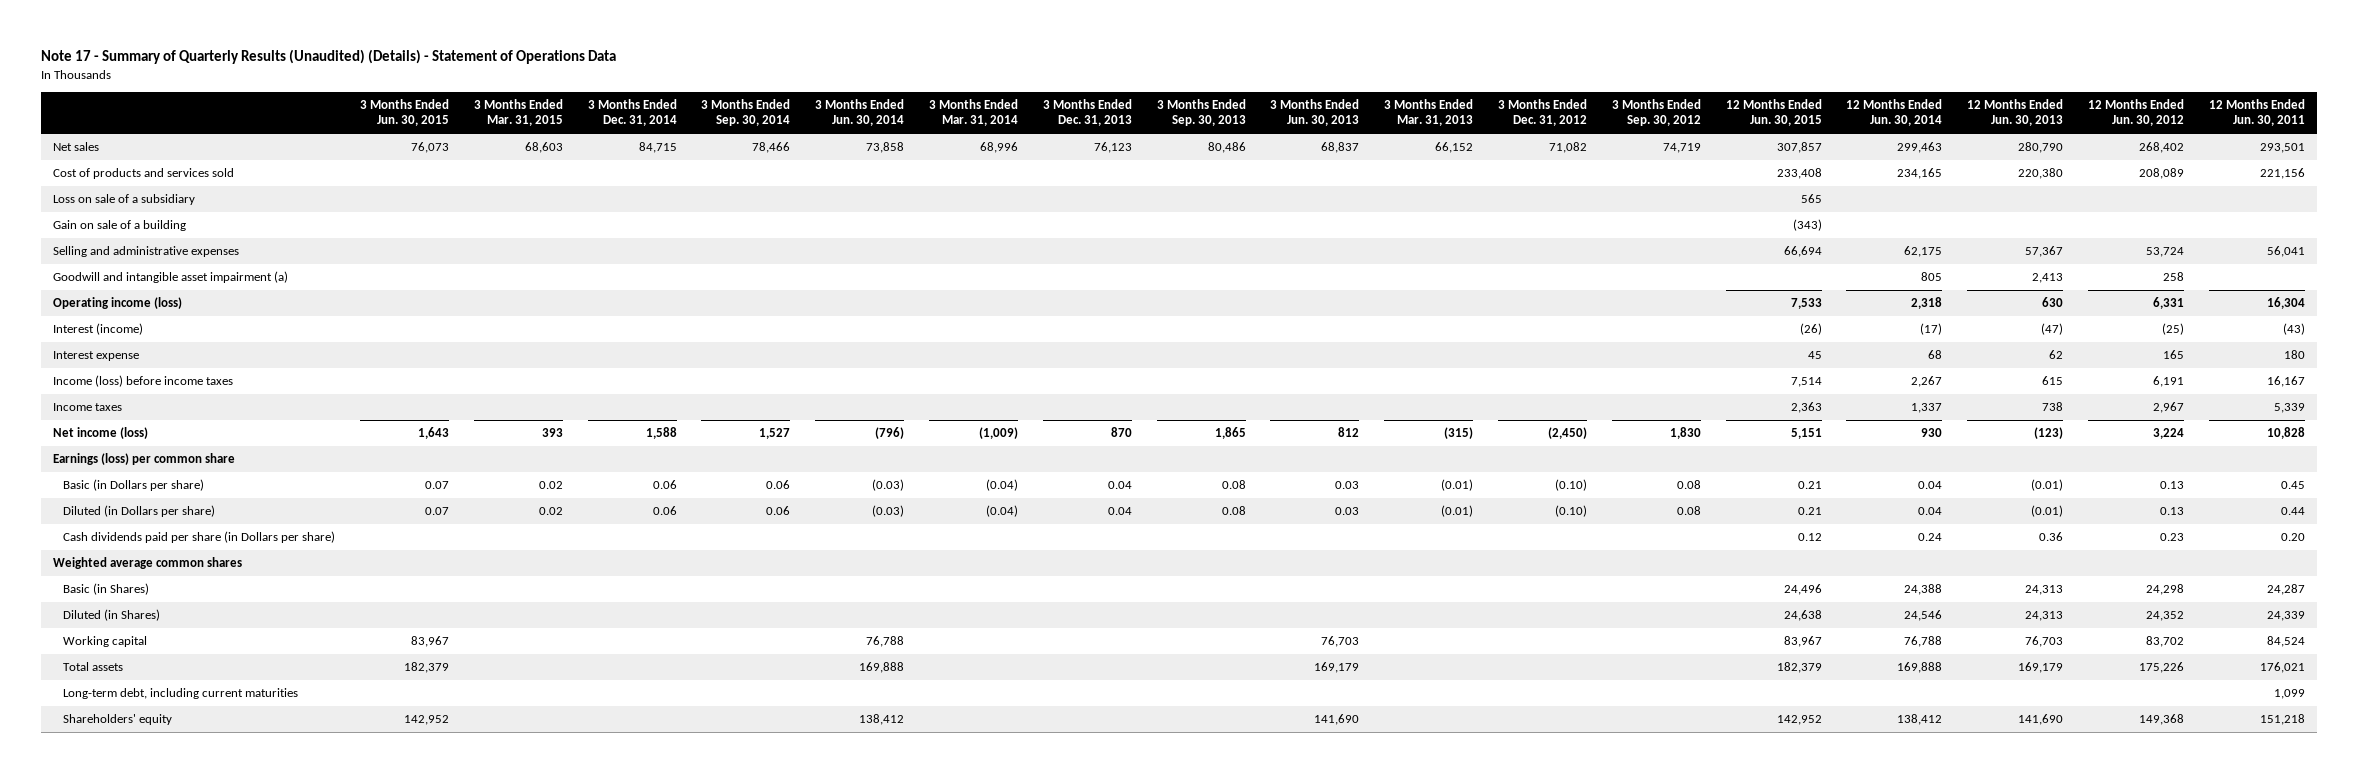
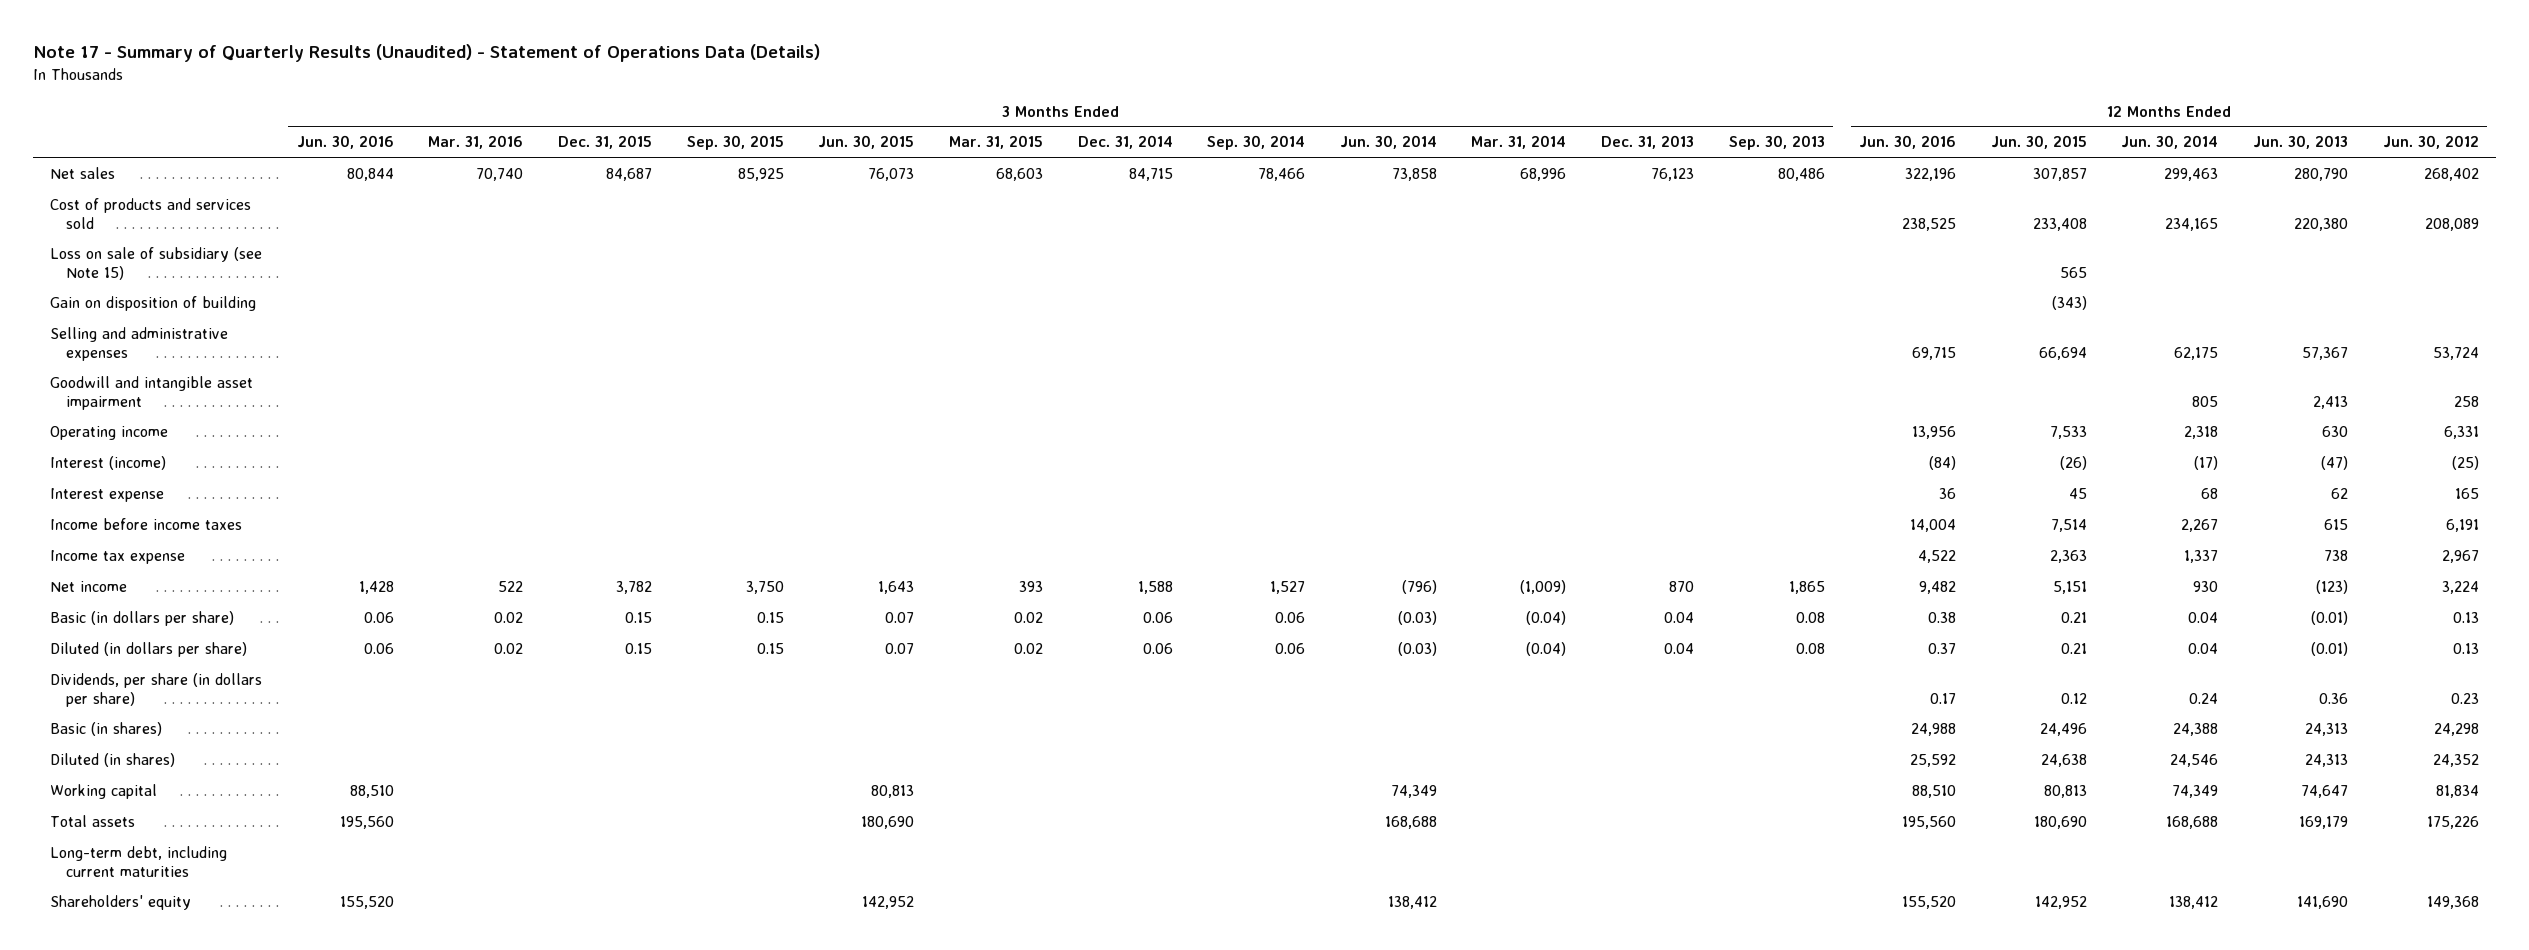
- Note 17 - Summary of Quarterly Results (Unaudited) (Details) - Statement of Operations Data
+ Note 17 - Summary of Quarterly Results (Unaudited) - Statement of Operations Data (Details)
- | 3 Months Ended Jun. 30, 2015 | 3 Months Ended Mar. 31, 2015 | 3 Months Ended Dec. 31, 2014 | 3 Months Ended Sep. 30, 2014 | 3 Months Ended Jun. 30, 2014 | 3 Months Ended Mar. 31, 2014 | 3 Months Ended Dec. 31, 2013 | 3 Months Ended Sep. 30, 2013 | 3 Months Ended Jun. 30, 2013 | 3 Months Ended Mar. 31, 2013 | 3 Months Ended Dec. 31, 2012 | 3 Months Ended Sep. 30, 2012 | 12 Months Ended Jun. 30, 2015 | 12 Months Ended Jun. 30, 2014 | 12 Months Ended Jun. 30, 2013 | 12 Months Ended Jun. 30, 2012 | 12 Months Ended Jun. 30, 2011
+ | 3 Months Ended Jun. 30, 2016 | 3 Months Ended Mar. 31, 2016 | 3 Months Ended Dec. 31, 2015 | 3 Months Ended Sep. 30, 2015 | 3 Months Ended Jun. 30, 2015 | 3 Months Ended Mar. 31, 2015 | 3 Months Ended Dec. 31, 2014 | 3 Months Ended Sep. 30, 2014 | 3 Months Ended Jun. 30, 2014 | 3 Months Ended Mar. 31, 2014 | 3 Months Ended Dec. 31, 2013 | 3 Months Ended Sep. 30, 2013 | 12 Months Ended Jun. 30, 2016 | 12 Months Ended Jun. 30, 2015 | 12 Months Ended Jun. 30, 2014 | 12 Months Ended Jun. 30, 2013 | 12 Months Ended Jun. 30, 2012
- Loss on sale of a subsidiary | | | | | | | | | | | | | 565 | | | |
- Gain on sale of a building | | | | | | | | | | | | | (343) | | | |
+ Loss on sale of subsidiary (see Note 15) | | | | | | | | | | | | | | 565 | | |
+ Gain on disposition of building | | | | | | | | | | | | | | (343) | | |
- Goodwill and intangible asset impairment (a) | | | | | | | | | | | | | | 805 | 2,413 | 258 |
- Operating income (loss) | | | | | | | | | | | | | 7,533 | 2,318 | 630 | 6,331 | 16,304
+ Goodwill and intangible asset impairment | | | | | | | | | | | | | | | 805 | 2,413 | 258
+ Operating income | | | | | | | | | | | | | 13,956 | 7,533 | 2,318 | 630 | 6,331
- Income (loss) before income taxes | | | | | | | | | | | | | 7,514 | 2,267 | 615 | 6,191 | 16,167
- Income taxes | | | | | | | | | | | | | 2,363 | 1,337 | 738 | 2,967 | 5,339
- Net income (loss) | 1,643 | 393 | 1,588 | 1,527 | (796) | (1,009) | 870 | 1,865 | 812 | (315) | (2,450) | 1,830 | 5,151 | 930 | (123) | 3,224 | 10,828
- Earnings (loss) per common share
- Basic (in Dollars per share) | 0.07 | 0.02 | 0.06 | 0.06 | (0.03) | (0.04) | 0.04 | 0.08 | 0.03 | (0.01) | (0.10) | 0.08 | 0.21 | 0.04 | (0.01) | 0.13 | 0.45
- Diluted (in Dollars per share) | 0.07 | 0.02 | 0.06 | 0.06 | (0.03) | (0.04) | 0.04 | 0.08 | 0.03 | (0.01) | (0.10) | 0.08 | 0.21 | 0.04 | (0.01) | 0.13 | 0.44
- Cash dividends paid per share (in Dollars per share) | | | | | | | | | | | | | 0.12 | 0.24 | 0.36 | 0.23 | 0.20
- Weighted average common shares
- Basic (in Shares) | | | | | | | | | | | | | 24,496 | 24,388 | 24,313 | 24,298 | 24,287
- Diluted (in Shares) | | | | | | | | | | | | | 24,638 | 24,546 | 24,313 | 24,352 | 24,339
- Working capital | 83,967 | | | | 76,788 | | | | 76,703 | | | | 83,967 | 76,788 | 76,703 | 83,702 | 84,524
- Total assets | 182,379 | | | | 169,888 | | | | 169,179 | | | | 182,379 | 169,888 | 169,179 | 175,226 | 176,021
+ Income before income taxes | | | | | | | | | | | | | 14,004 | 7,514 | 2,267 | 615 | 6,191
+ Income tax expense | | | | | | | | | | | | | 4,522 | 2,363 | 1,337 | 738 | 2,967
+ Net income | 1,428 | 522 | 3,782 | 3,750 | 1,643 | 393 | 1,588 | 1,527 | (796) | (1,009) | 870 | 1,865 | 9,482 | 5,151 | 930 | (123) | 3,224
+ Basic (in dollars per share) | 0.06 | 0.02 | 0.15 | 0.15 | 0.07 | 0.02 | 0.06 | 0.06 | (0.03) | (0.04) | 0.04 | 0.08 | 0.38 | 0.21 | 0.04 | (0.01) | 0.13
+ Diluted (in dollars per share) | 0.06 | 0.02 | 0.15 | 0.15 | 0.07 | 0.02 | 0.06 | 0.06 | (0.03) | (0.04) | 0.04 | 0.08 | 0.37 | 0.21 | 0.04 | (0.01) | 0.13
+ Dividends, per share (in dollars per share) | | | | | | | | | | | | | 0.17 | 0.12 | 0.24 | 0.36 | 0.23
+ Basic (in shares) | | | | | | | | | | | | | 24,988 | 24,496 | 24,388 | 24,313 | 24,298
+ Diluted (in shares) | | | | | | | | | | | | | 25,592 | 24,638 | 24,546 | 24,313 | 24,352
+ Working capital | 88,510 | | | | 80,813 | | | | 74,349 | | | | 88,510 | 80,813 | 74,349 | 74,647 | 81,834
+ Total assets | 195,560 | | | | 180,690 | | | | 168,688 | | | | 195,560 | 180,690 | 168,688 | 169,179 | 175,226

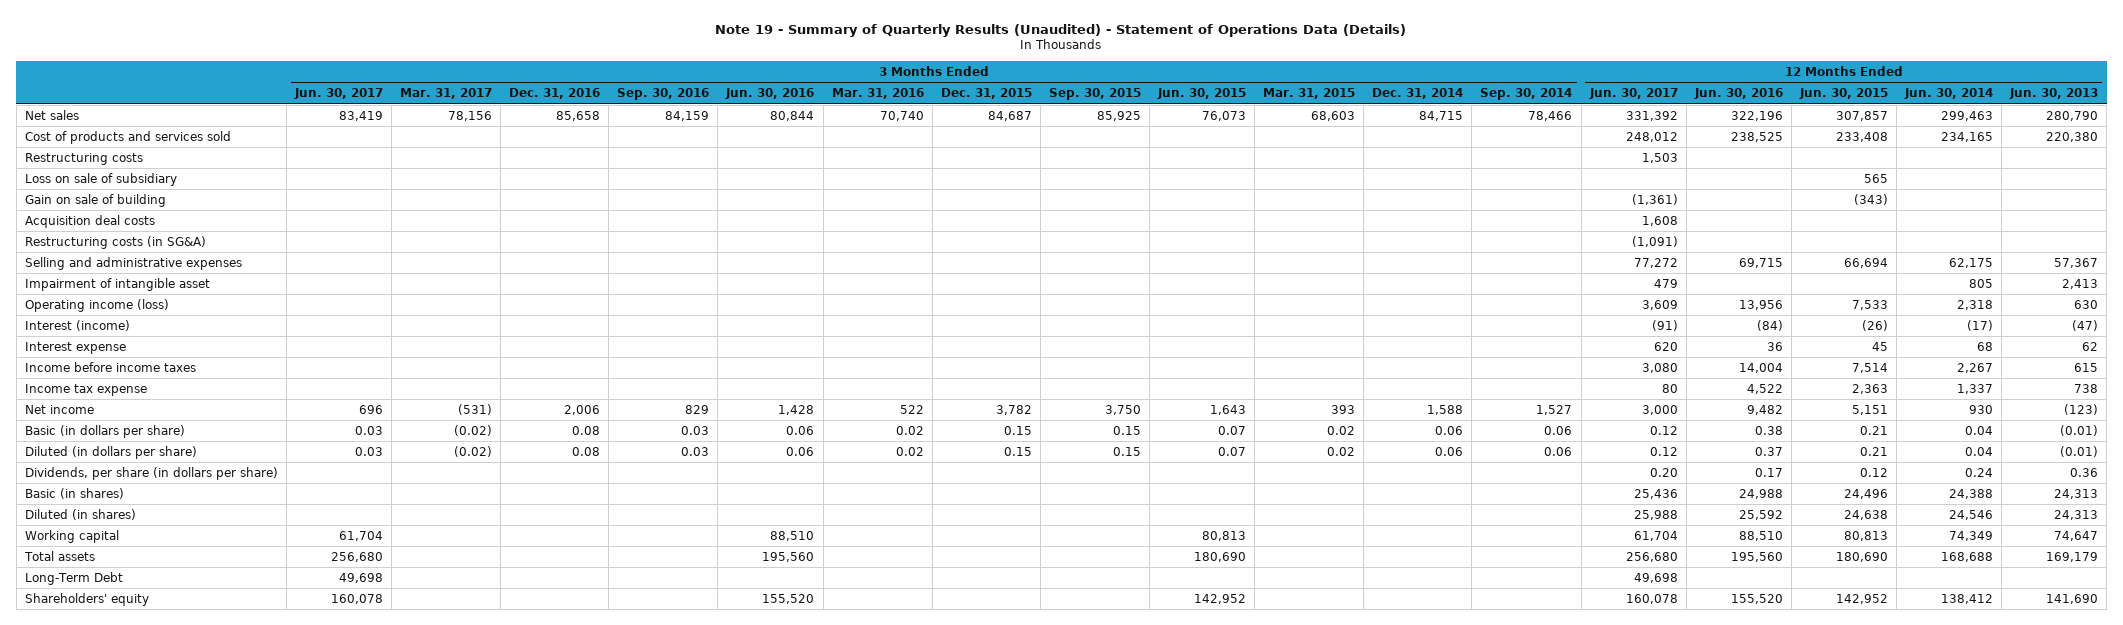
- Note 17 - Summary of Quarterly Results (Unaudited) - Statement of Operations Data (Details)
+ Note 19 - Summary of Quarterly Results (Unaudited) - Statement of Operations Data (Details)
- | 3 Months Ended Jun. 30, 2016 | 3 Months Ended Mar. 31, 2016 | 3 Months Ended Dec. 31, 2015 | 3 Months Ended Sep. 30, 2015 | 3 Months Ended Jun. 30, 2015 | 3 Months Ended Mar. 31, 2015 | 3 Months Ended Dec. 31, 2014 | 3 Months Ended Sep. 30, 2014 | 3 Months Ended Jun. 30, 2014 | 3 Months Ended Mar. 31, 2014 | 3 Months Ended Dec. 31, 2013 | 3 Months Ended Sep. 30, 2013 | 12 Months Ended Jun. 30, 2016 | 12 Months Ended Jun. 30, 2015 | 12 Months Ended Jun. 30, 2014 | 12 Months Ended Jun. 30, 2013 | 12 Months Ended Jun. 30, 2012
+ | 3 Months Ended Jun. 30, 2017 | 3 Months Ended Mar. 31, 2017 | 3 Months Ended Dec. 31, 2016 | 3 Months Ended Sep. 30, 2016 | 3 Months Ended Jun. 30, 2016 | 3 Months Ended Mar. 31, 2016 | 3 Months Ended Dec. 31, 2015 | 3 Months Ended Sep. 30, 2015 | 3 Months Ended Jun. 30, 2015 | 3 Months Ended Mar. 31, 2015 | 3 Months Ended Dec. 31, 2014 | 3 Months Ended Sep. 30, 2014 | 12 Months Ended Jun. 30, 2017 | 12 Months Ended Jun. 30, 2016 | 12 Months Ended Jun. 30, 2015 | 12 Months Ended Jun. 30, 2014 | 12 Months Ended Jun. 30, 2013
- Loss on sale of subsidiary (see Note 15) | | | | | | | | | | | | | | 565 | | |
- Gain on disposition of building | | | | | | | | | | | | | | (343) | | |
+ Restructuring costs | | | | | | | | | | | | | 1,503 | | | |
+ Loss on sale of subsidiary | | | | | | | | | | | | | | | 565 | |
+ Gain on sale of building | | | | | | | | | | | | | (1,361) | | (343) | |
+ Acquisition deal costs | | | | | | | | | | | | | 1,608 | | | |
+ Restructuring costs (in SG&A) | | | | | | | | | | | | | (1,091) | | | |
- Goodwill and intangible asset impairment | | | | | | | | | | | | | | | 805 | 2,413 | 258
- Operating income | | | | | | | | | | | | | 13,956 | 7,533 | 2,318 | 630 | 6,331
+ Impairment of intangible asset | | | | | | | | | | | | | 479 | | | 805 | 2,413
+ Operating income (loss) | | | | | | | | | | | | | 3,609 | 13,956 | 7,533 | 2,318 | 630
- Long-term debt, including current maturities
+ Long-Term Debt | 49,698 | | | | | | | | | | | | 49,698 | | | |

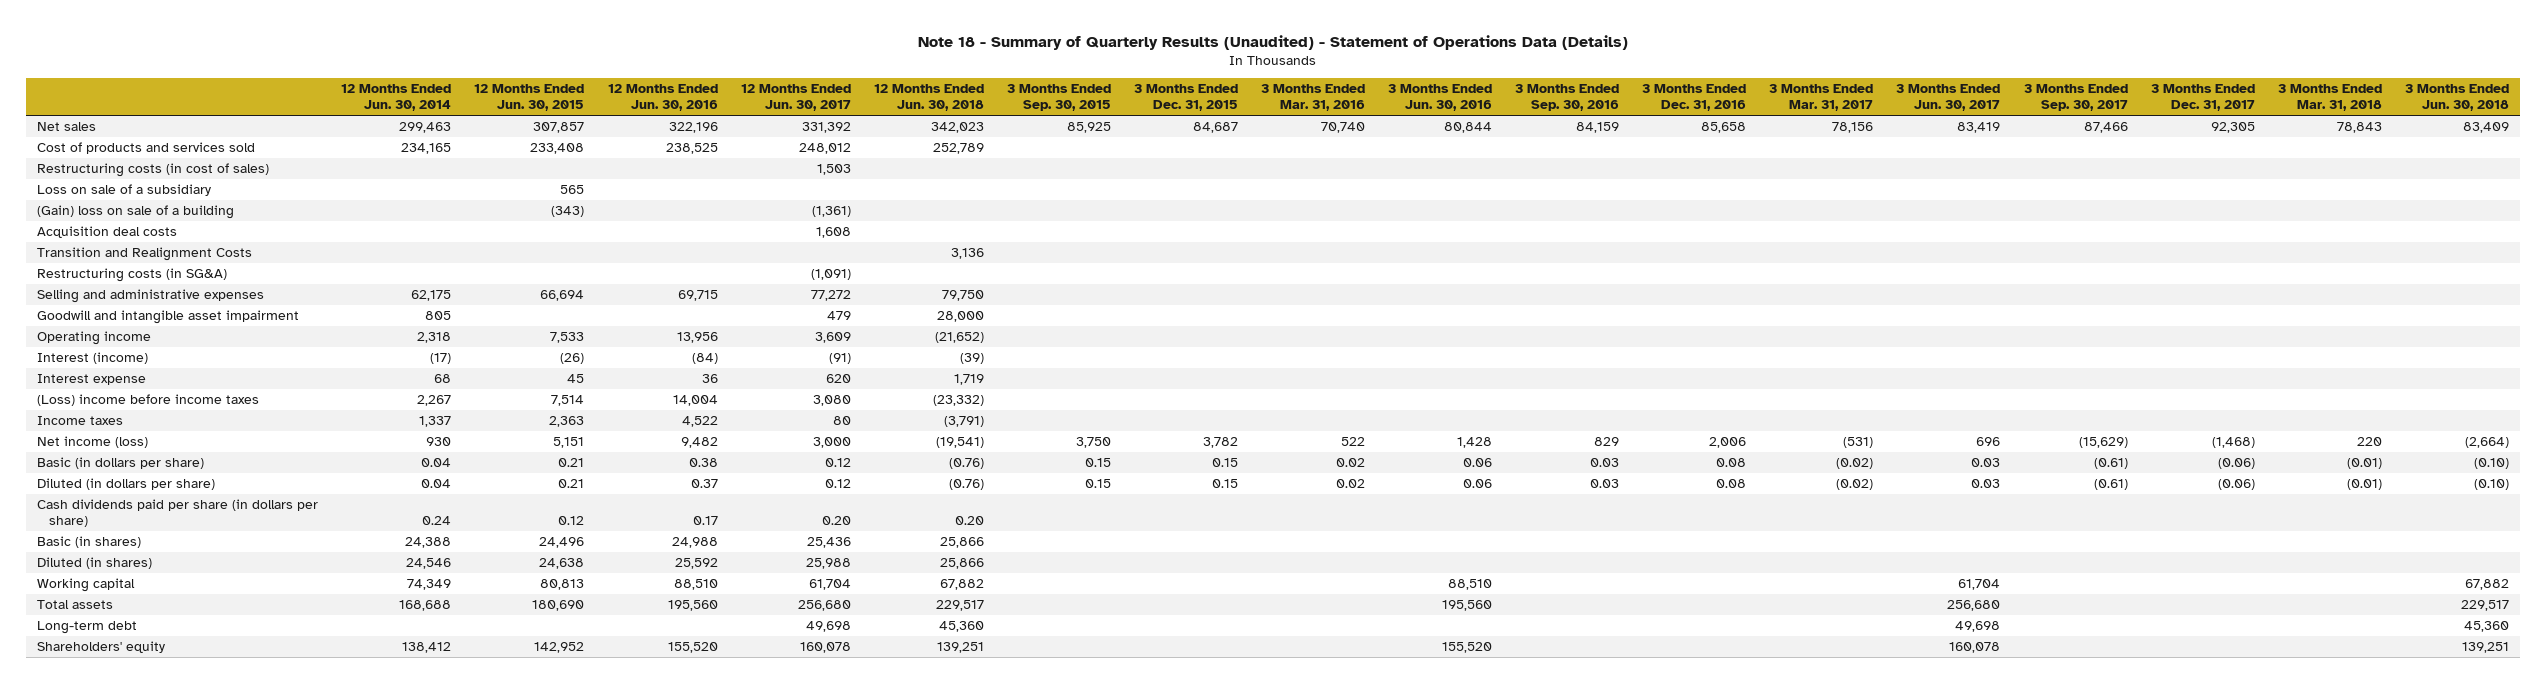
- Note 19 - Summary of Quarterly Results (Unaudited) - Statement of Operations Data (Details)
+ Note 18 - Summary of Quarterly Results (Unaudited) - Statement of Operations Data (Details)
- | 3 Months Ended Jun. 30, 2017 | 3 Months Ended Mar. 31, 2017 | 3 Months Ended Dec. 31, 2016 | 3 Months Ended Sep. 30, 2016 | 3 Months Ended Jun. 30, 2016 | 3 Months Ended Mar. 31, 2016 | 3 Months Ended Dec. 31, 2015 | 3 Months Ended Sep. 30, 2015 | 3 Months Ended Jun. 30, 2015 | 3 Months Ended Mar. 31, 2015 | 3 Months Ended Dec. 31, 2014 | 3 Months Ended Sep. 30, 2014 | 12 Months Ended Jun. 30, 2017 | 12 Months Ended Jun. 30, 2016 | 12 Months Ended Jun. 30, 2015 | 12 Months Ended Jun. 30, 2014 | 12 Months Ended Jun. 30, 2013
+ | 12 Months Ended Jun. 30, 2014 | 12 Months Ended Jun. 30, 2015 | 12 Months Ended Jun. 30, 2016 | 12 Months Ended Jun. 30, 2017 | 12 Months Ended Jun. 30, 2018 | 3 Months Ended Sep. 30, 2015 | 3 Months Ended Dec. 31, 2015 | 3 Months Ended Mar. 31, 2016 | 3 Months Ended Jun. 30, 2016 | 3 Months Ended Sep. 30, 2016 | 3 Months Ended Dec. 31, 2016 | 3 Months Ended Mar. 31, 2017 | 3 Months Ended Jun. 30, 2017 | 3 Months Ended Sep. 30, 2017 | 3 Months Ended Dec. 31, 2017 | 3 Months Ended Mar. 31, 2018 | 3 Months Ended Jun. 30, 2018
- Restructuring costs | | | | | | | | | | | | | 1,503 | | | |
- Loss on sale of subsidiary | | | | | | | | | | | | | | | 565 | |
- Gain on sale of building | | | | | | | | | | | | | (1,361) | | (343) | |
+ Restructuring costs (in cost of sales) | | | | 1,503 | | | | | | | | | | | | |
+ Loss on sale of a subsidiary | | 565 | | | | | | | | | | | | | | |
+ (Gain) loss on sale of a building | | (343) | | (1,361) | | | | | | | | | | | | |
+ Transition and Realignment Costs | | | | | 3,136 | | | | | | | | | | | |
- Impairment of intangible asset | | | | | | | | | | | | | 479 | | | 805 | 2,413
- Operating income (loss) | | | | | | | | | | | | | 3,609 | 13,956 | 7,533 | 2,318 | 630
+ Goodwill and intangible asset impairment | 805 | | | 479 | 28,000 | | | | | | | | | | | |
+ Operating income | 2,318 | 7,533 | 13,956 | 3,609 | (21,652) | | | | | | | | | | | |
- Income before income taxes | | | | | | | | | | | | | 3,080 | 14,004 | 7,514 | 2,267 | 615
- Income tax expense | | | | | | | | | | | | | 80 | 4,522 | 2,363 | 1,337 | 738
- Net income | 696 | (531) | 2,006 | 829 | 1,428 | 522 | 3,782 | 3,750 | 1,643 | 393 | 1,588 | 1,527 | 3,000 | 9,482 | 5,151 | 930 | (123)
+ (Loss) income before income taxes | 2,267 | 7,514 | 14,004 | 3,080 | (23,332) | | | | | | | | | | | |
+ Income taxes | 1,337 | 2,363 | 4,522 | 80 | (3,791) | | | | | | | | | | | |
+ Net income (loss) | 930 | 5,151 | 9,482 | 3,000 | (19,541) | 3,750 | 3,782 | 522 | 1,428 | 829 | 2,006 | (531) | 696 | (15,629) | (1,468) | 220 | (2,664)
- Dividends, per share (in dollars per share) | | | | | | | | | | | | | 0.20 | 0.17 | 0.12 | 0.24 | 0.36
+ Cash dividends paid per share (in dollars per share) | 0.24 | 0.12 | 0.17 | 0.20 | 0.20 | | | | | | | | | | | |
- Long-Term Debt | 49,698 | | | | | | | | | | | | 49,698 | | | |
+ Long-term debt | | | | 49,698 | 45,360 | | | | | | | | 49,698 | | | | 45,360

